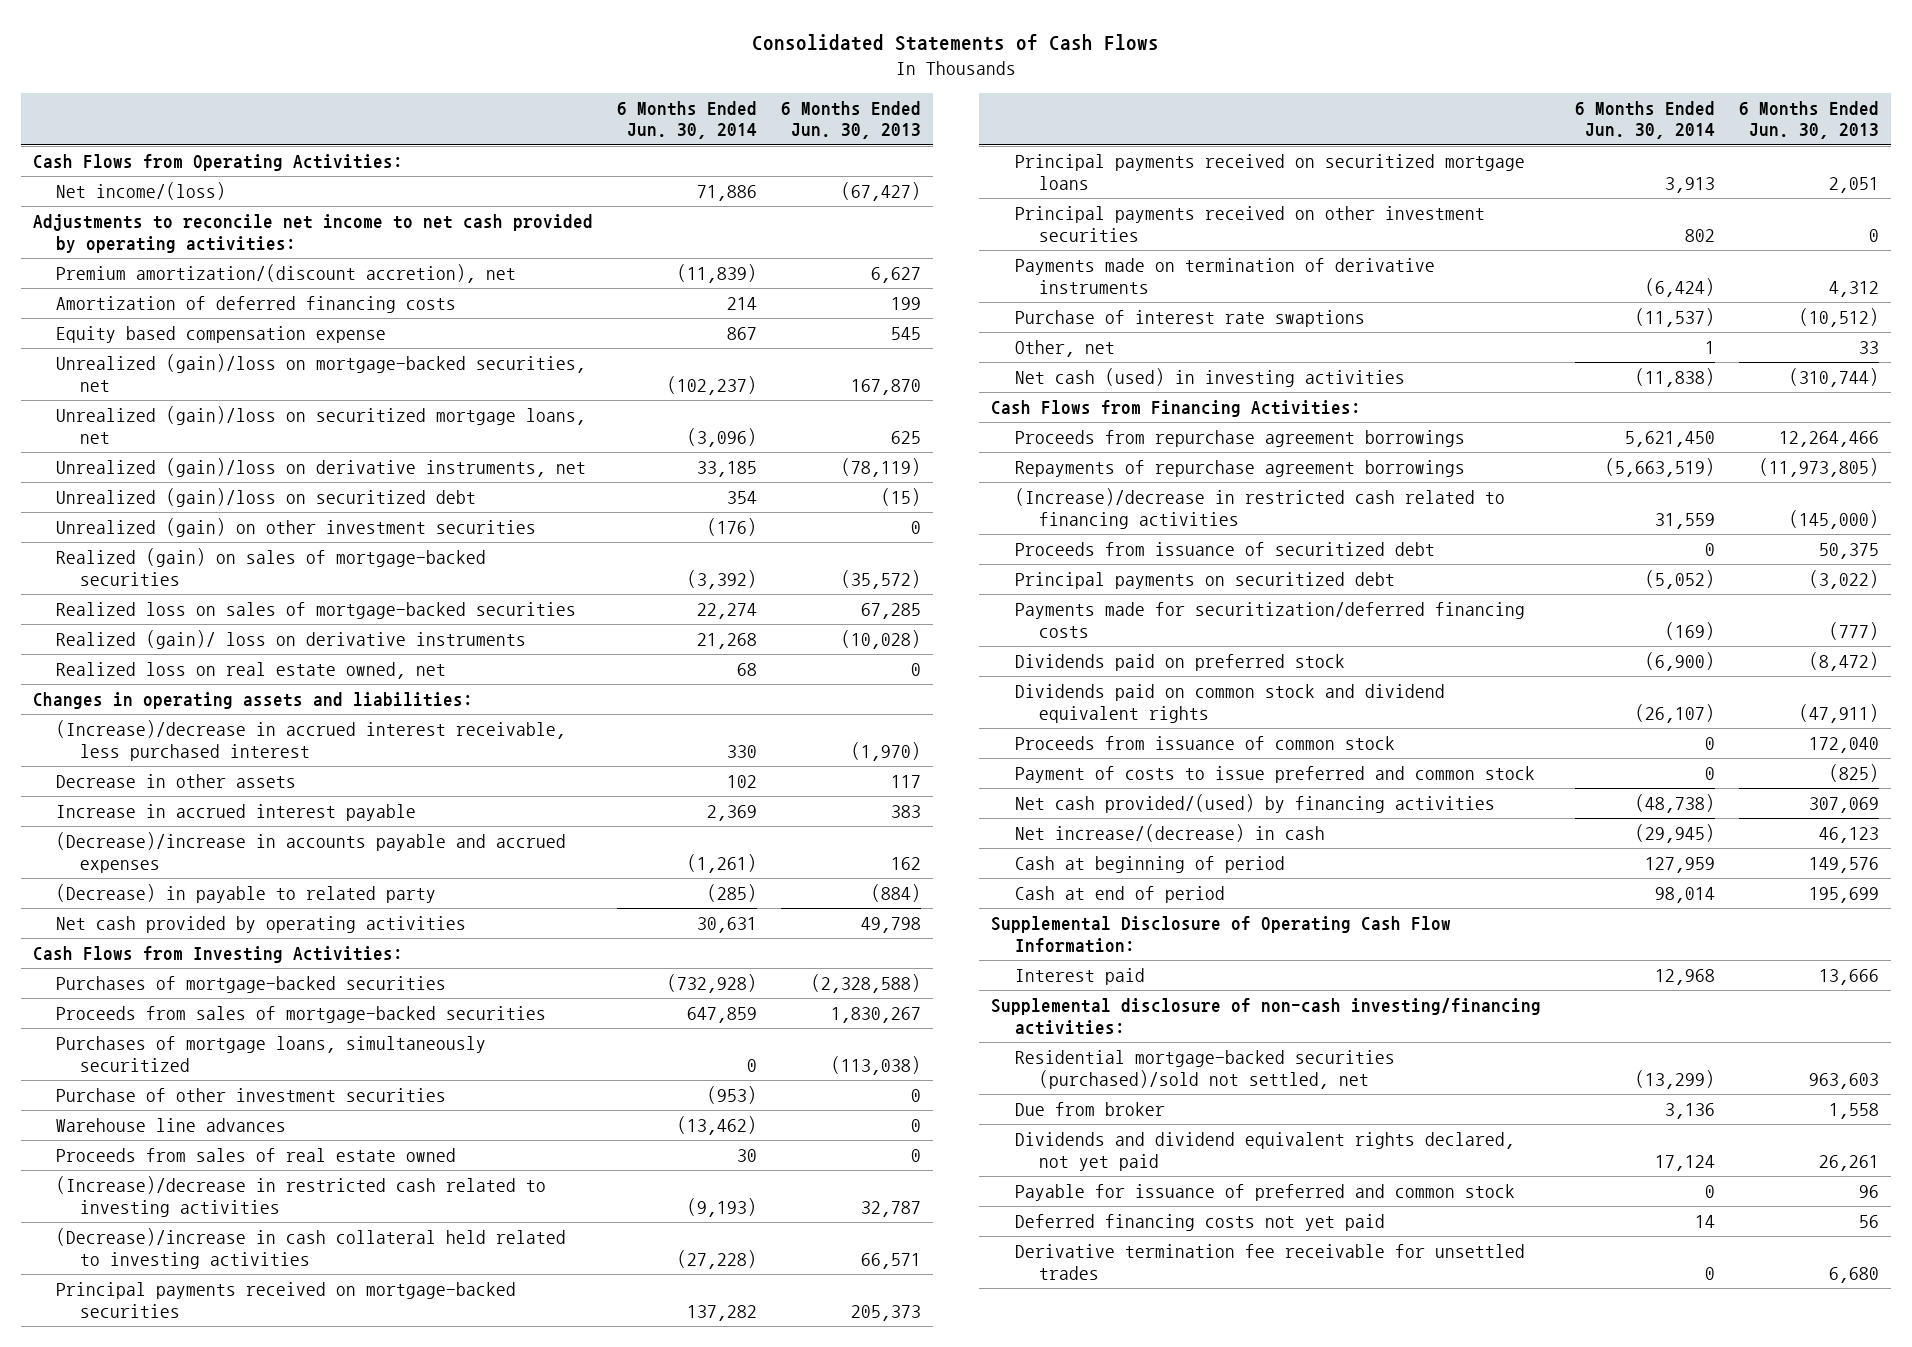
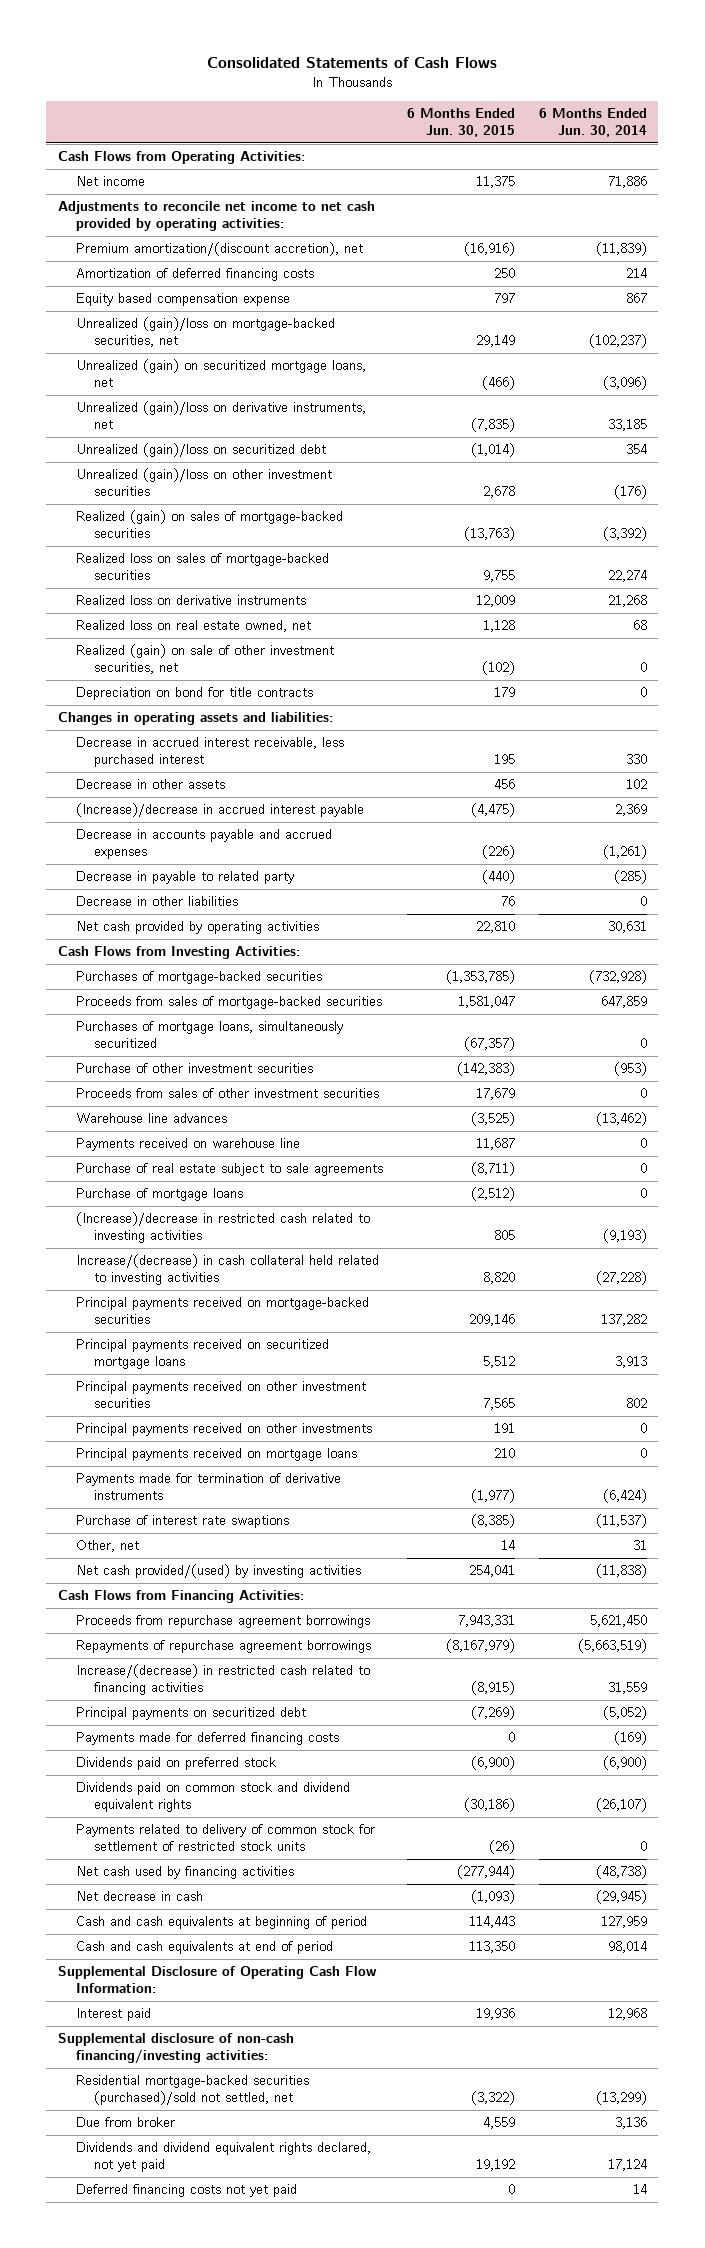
- | 6 Months Ended Jun. 30, 2014 | 6 Months Ended Jun. 30, 2013
+ | 6 Months Ended Jun. 30, 2015 | 6 Months Ended Jun. 30, 2014
- Net income/(loss) | 71,886 | (67,427)
+ Net income | 11,375 | 71,886
- Unrealized (gain)/loss on securitized mortgage loans, net | (3,096) | 625
+ Unrealized (gain) on securitized mortgage loans, net | (466) | (3,096)
- Unrealized (gain) on other investment securities | (176) | 0
+ Unrealized (gain)/loss on other investment securities | 2,678 | (176)
- Realized (gain)/ loss on derivative instruments | 21,268 | (10,028)
+ Realized loss on derivative instruments | 12,009 | 21,268
+ Realized (gain) on sale of other investment securities, net | (102) | 0
+ Depreciation on bond for title contracts | 179 | 0
- (Increase)/decrease in accrued interest receivable, less purchased interest | 330 | (1,970)
+ Decrease in accrued interest receivable, less purchased interest | 195 | 330
- Increase in accrued interest payable | 2,369 | 383
- (Decrease)/increase in accounts payable and accrued expenses | (1,261) | 162
- (Decrease) in payable to related party | (285) | (884)
+ (Increase)/decrease in accrued interest payable | (4,475) | 2,369
+ Decrease in accounts payable and accrued expenses | (226) | (1,261)
+ Decrease in payable to related party | (440) | (285)
+ Decrease in other liabilities | 76 | 0
+ Proceeds from sales of other investment securities | 17,679 | 0
- Proceeds from sales of real estate owned | 30 | 0
+ Payments received on warehouse line | 11,687 | 0
+ Purchase of real estate subject to sale agreements | (8,711) | 0
+ Purchase of mortgage loans | (2,512) | 0
- (Decrease)/increase in cash collateral held related to investing activities | (27,228) | 66,571
+ Increase/(decrease) in cash collateral held related to investing activities | 8,820 | (27,228)
- Payments made on termination of derivative instruments | (6,424) | 4,312
+ Principal payments received on other investments | 191 | 0
+ Principal payments received on mortgage loans | 210 | 0
+ Payments made for termination of derivative instruments | (1,977) | (6,424)
- Other, net | 1 | 33
- Net cash (used) in investing activities | (11,838) | (310,744)
+ Other, net | 14 | 31
+ Net cash provided/(used) by investing activities | 254,041 | (11,838)
- (Increase)/decrease in restricted cash related to financing activities | 31,559 | (145,000)
- Proceeds from issuance of securitized debt | 0 | 50,375
+ Increase/(decrease) in restricted cash related to financing activities | (8,915) | 31,559
- Payments made for securitization/deferred financing costs | (169) | (777)
+ Payments made for deferred financing costs | 0 | (169)
- Proceeds from issuance of common stock | 0 | 172,040
- Payment of costs to issue preferred and common stock | 0 | (825)
- Net cash provided/(used) by financing activities | (48,738) | 307,069
- Net increase/(decrease) in cash | (29,945) | 46,123
- Cash at beginning of period | 127,959 | 149,576
- Cash at end of period | 98,014 | 195,699
+ Payments related to delivery of common stock for settlement of restricted stock units | (26) | 0
+ Net cash used by financing activities | (277,944) | (48,738)
+ Net decrease in cash | (1,093) | (29,945)
+ Cash and cash equivalents at beginning of period | 114,443 | 127,959
+ Cash and cash equivalents at end of period | 113,350 | 98,014
- Supplemental disclosure of non-cash investing/financing activities:
+ Supplemental disclosure of non-cash financing/investing activities:
- Payable for issuance of preferred and common stock | 0 | 96
- Derivative termination fee receivable for unsettled trades | 0 | 6,680

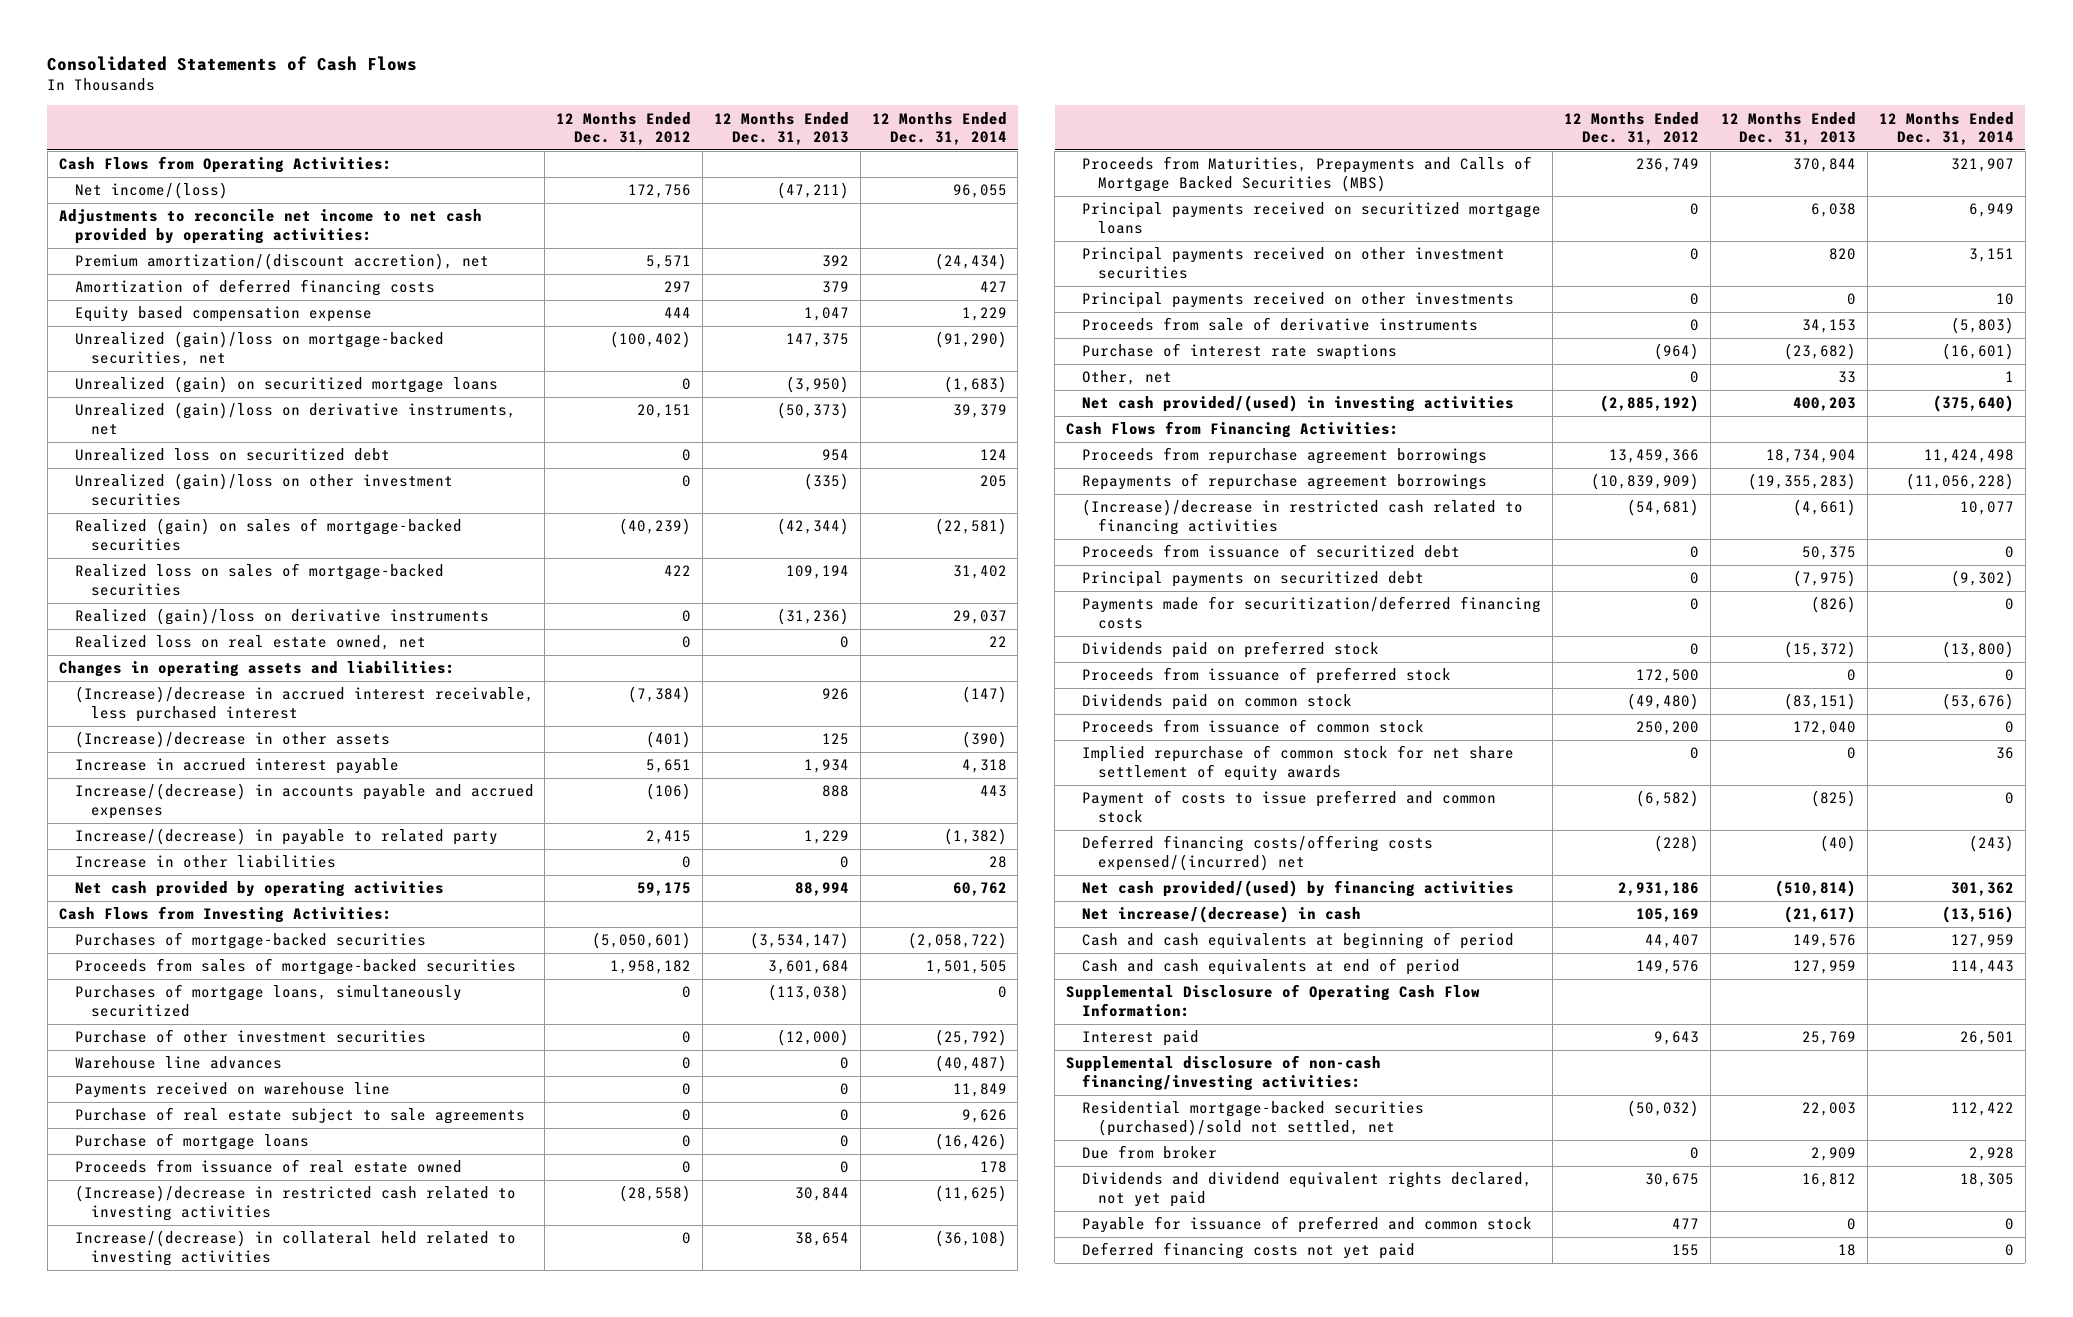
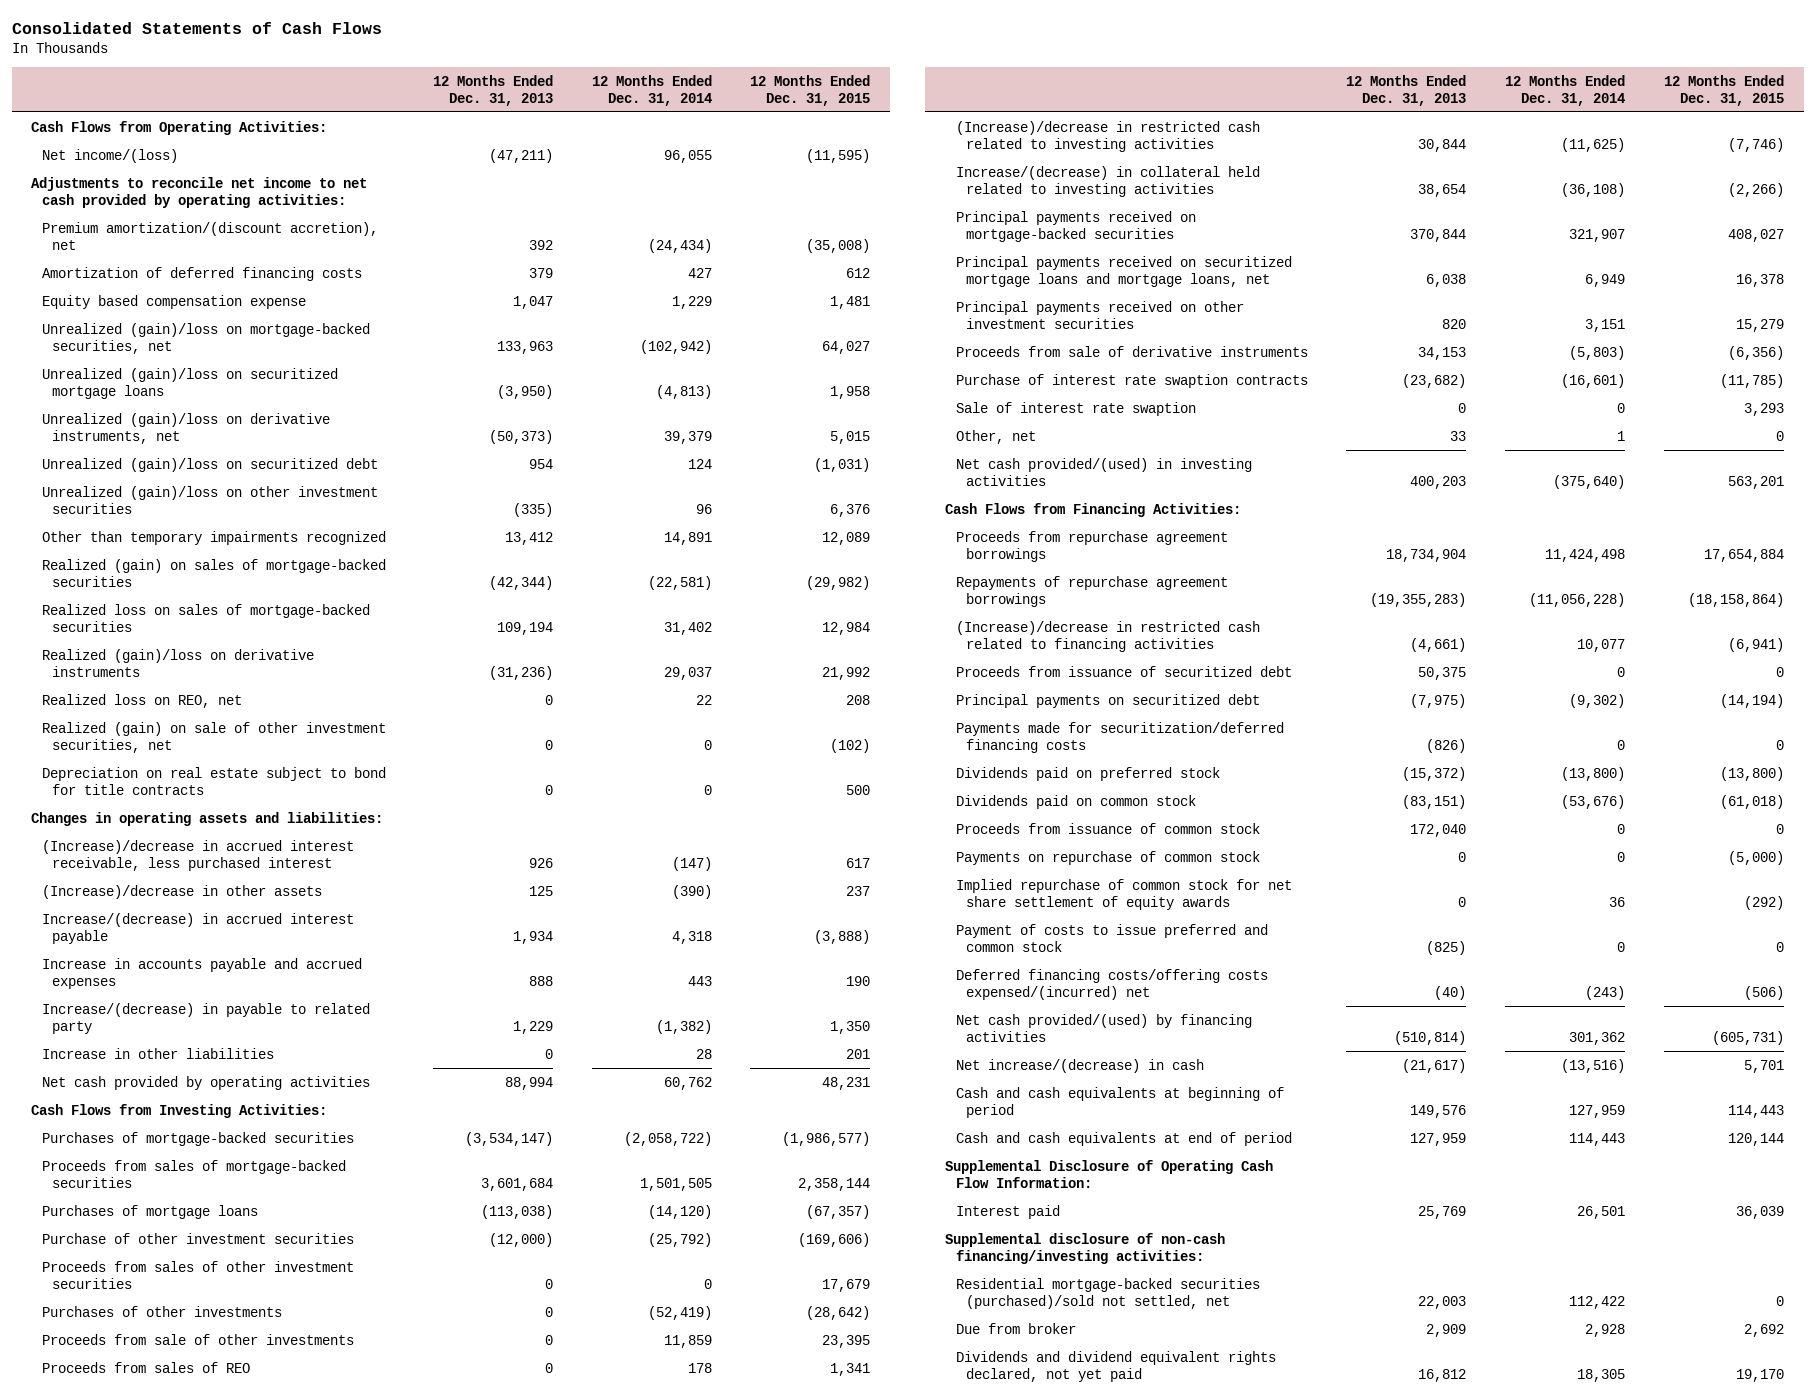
- | 12 Months Ended Dec. 31, 2012 | 12 Months Ended Dec. 31, 2013 | 12 Months Ended Dec. 31, 2014
+ | 12 Months Ended Dec. 31, 2013 | 12 Months Ended Dec. 31, 2014 | 12 Months Ended Dec. 31, 2015
- Unrealized (gain)/loss on mortgage-backed securities, net | (100,402) | 147,375 | (91,290)
- Unrealized (gain) on securitized mortgage loans | 0 | (3,950) | (1,683)
+ Unrealized (gain)/loss on mortgage-backed securities, net | 133,963 | (102,942) | 64,027
+ Unrealized (gain)/loss on securitized mortgage loans | (3,950) | (4,813) | 1,958
- Unrealized loss on securitized debt | 0 | 954 | 124
- Unrealized (gain)/loss on other investment securities | 0 | (335) | 205
+ Unrealized (gain)/loss on securitized debt | 954 | 124 | (1,031)
+ Unrealized (gain)/loss on other investment securities | (335) | 96 | 6,376
+ Other than temporary impairments recognized | 13,412 | 14,891 | 12,089
- Realized loss on real estate owned, net | 0 | 0 | 22
+ Realized loss on REO, net | 0 | 22 | 208
+ Realized (gain) on sale of other investment securities, net | 0 | 0 | (102)
+ Depreciation on real estate subject to bond for title contracts | 0 | 0 | 500
- Increase in accrued interest payable | 5,651 | 1,934 | 4,318
- Increase/(decrease) in accounts payable and accrued expenses | (106) | 888 | 443
+ Increase/(decrease) in accrued interest payable | 1,934 | 4,318 | (3,888)
+ Increase in accounts payable and accrued expenses | 888 | 443 | 190
- Purchases of mortgage loans, simultaneously securitized | 0 | (113,038) | 0
+ Purchases of mortgage loans | (113,038) | (14,120) | (67,357)
- Warehouse line advances | 0 | 0 | (40,487)
- Payments received on warehouse line | 0 | 0 | 11,849
- Purchase of real estate subject to sale agreements | 0 | 0 | 9,626
- Purchase of mortgage loans | 0 | 0 | (16,426)
- Proceeds from issuance of real estate owned | 0 | 0 | 178
+ Proceeds from sales of other investment securities | 0 | 0 | 17,679
+ Purchases of other investments | 0 | (52,419) | (28,642)
+ Proceeds from sale of other investments | 0 | 11,859 | 23,395
+ Proceeds from sales of REO | 0 | 178 | 1,341
- Proceeds from Maturities, Prepayments and Calls of Mortgage Backed Securities (MBS) | 236,749 | 370,844 | 321,907
- Principal payments received on securitized mortgage loans | 0 | 6,038 | 6,949
+ Principal payments received on mortgage-backed securities | 370,844 | 321,907 | 408,027
+ Principal payments received on securitized mortgage loans and mortgage loans, net | 6,038 | 6,949 | 16,378
- Principal payments received on other investments | 0 | 0 | 10
- Purchase of interest rate swaptions | (964) | (23,682) | (16,601)
+ Purchase of interest rate swaption contracts | (23,682) | (16,601) | (11,785)
+ Sale of interest rate swaption | 0 | 0 | 3,293
- Proceeds from issuance of preferred stock | 172,500 | 0 | 0
+ Payments on repurchase of common stock | 0 | 0 | (5,000)
- Payable for issuance of preferred and common stock | 477 | 0 | 0
- Deferred financing costs not yet paid | 155 | 18 | 0

